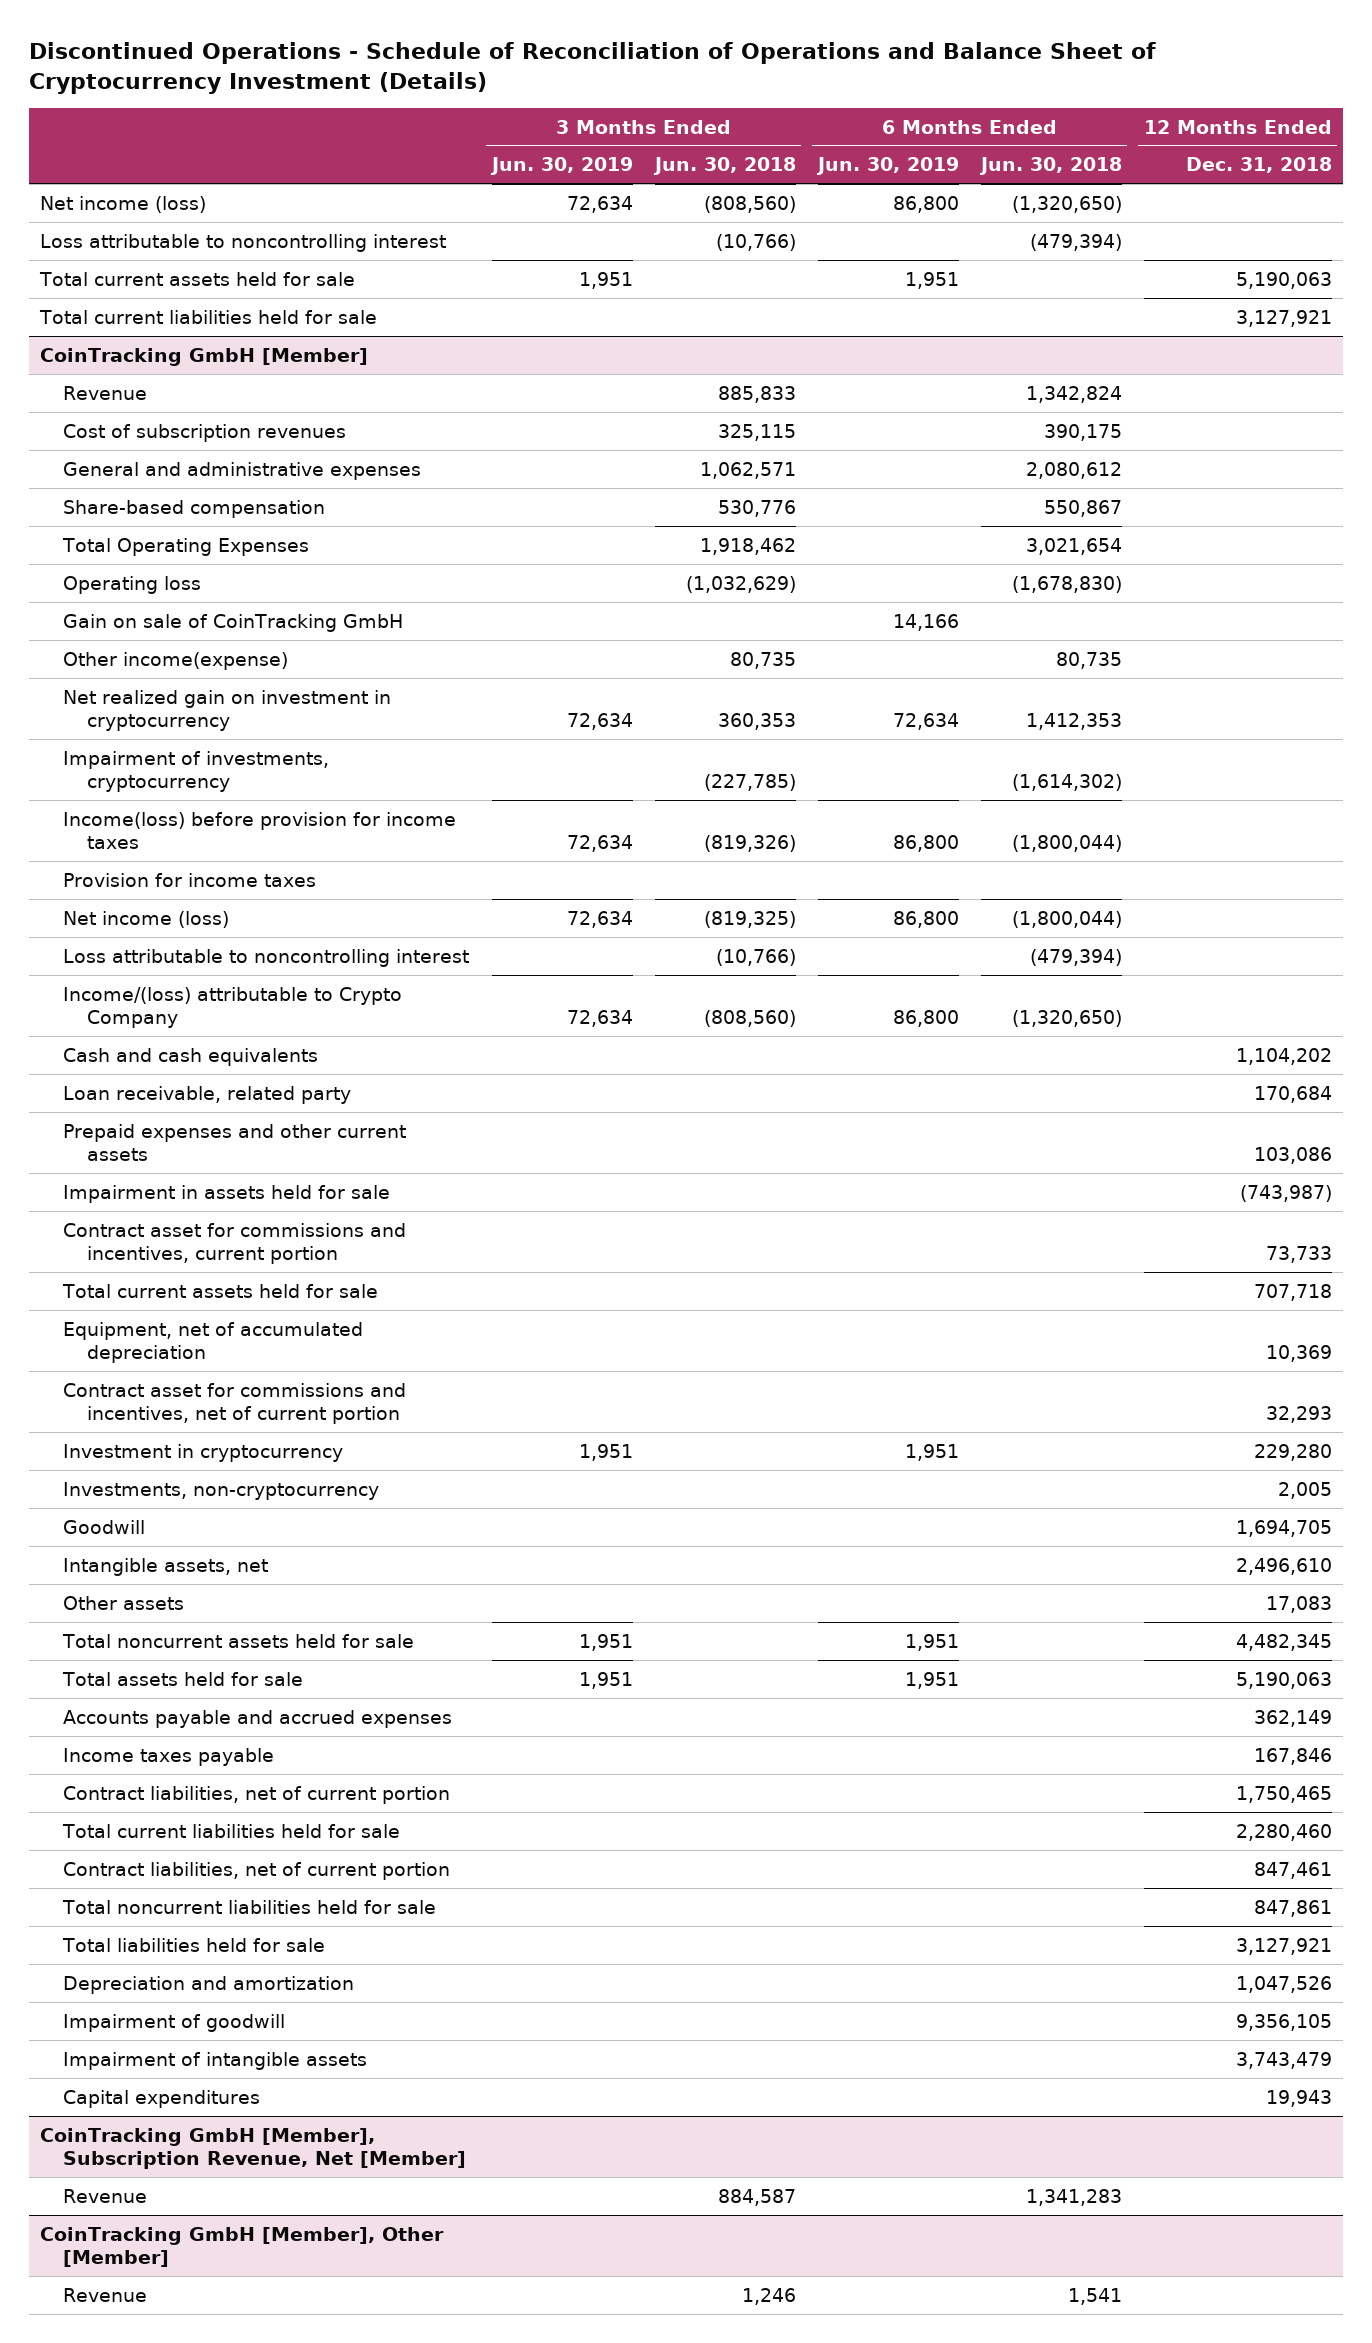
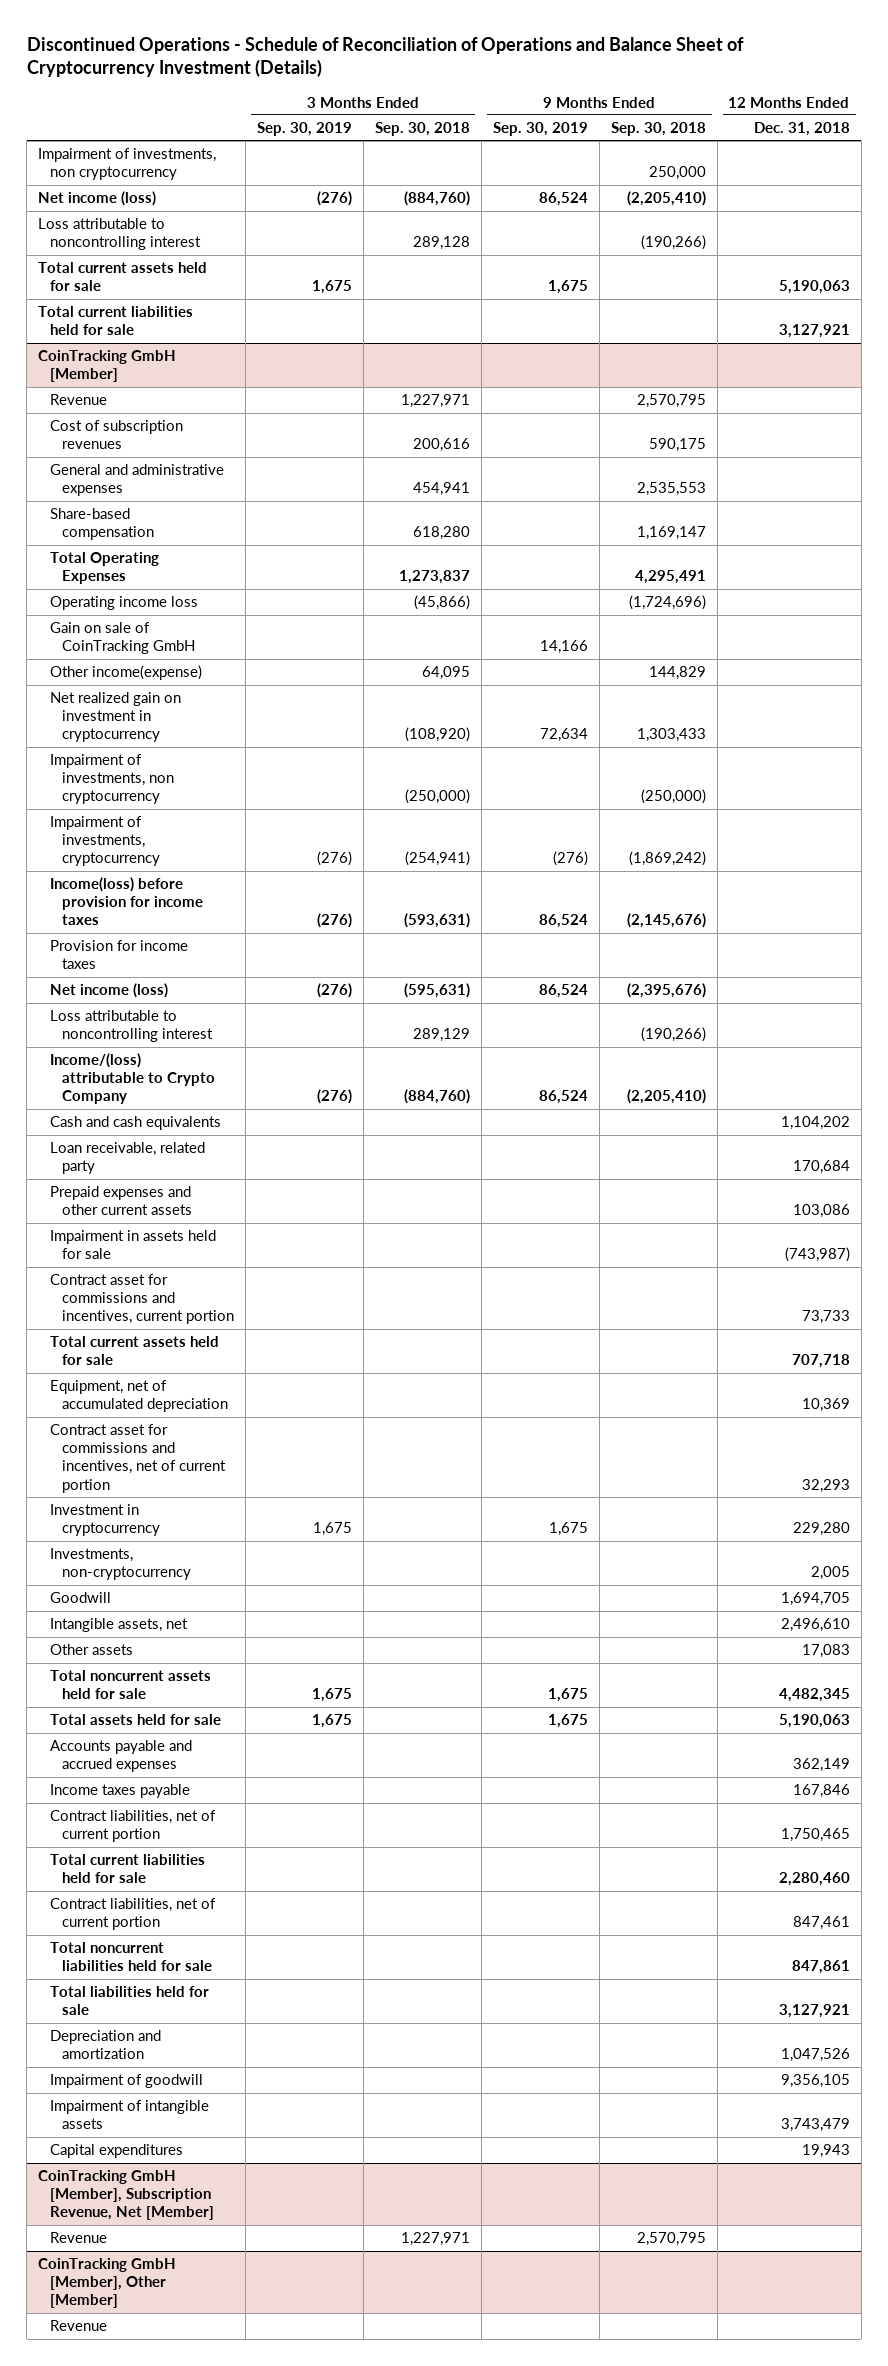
- | 3 Months Ended Jun. 30, 2019 | 3 Months Ended Jun. 30, 2018 | 6 Months Ended Jun. 30, 2019 | 6 Months Ended Jun. 30, 2018 | 12 Months Ended Dec. 31, 2018
+ | 3 Months Ended Sep. 30, 2019 | 3 Months Ended Sep. 30, 2018 | 9 Months Ended Sep. 30, 2019 | 9 Months Ended Sep. 30, 2018 | 12 Months Ended Dec. 31, 2018
+ Impairment of investments, non cryptocurrency | | | | 250,000 |
@ CoinTracking GmbH [Member]
- Operating loss | | (1,032,629) | | (1,678,830) |
+ Operating income loss | | (45,866) | | (1,724,696) |
+ Impairment of investments, non cryptocurrency | | (250,000) | | (250,000) |

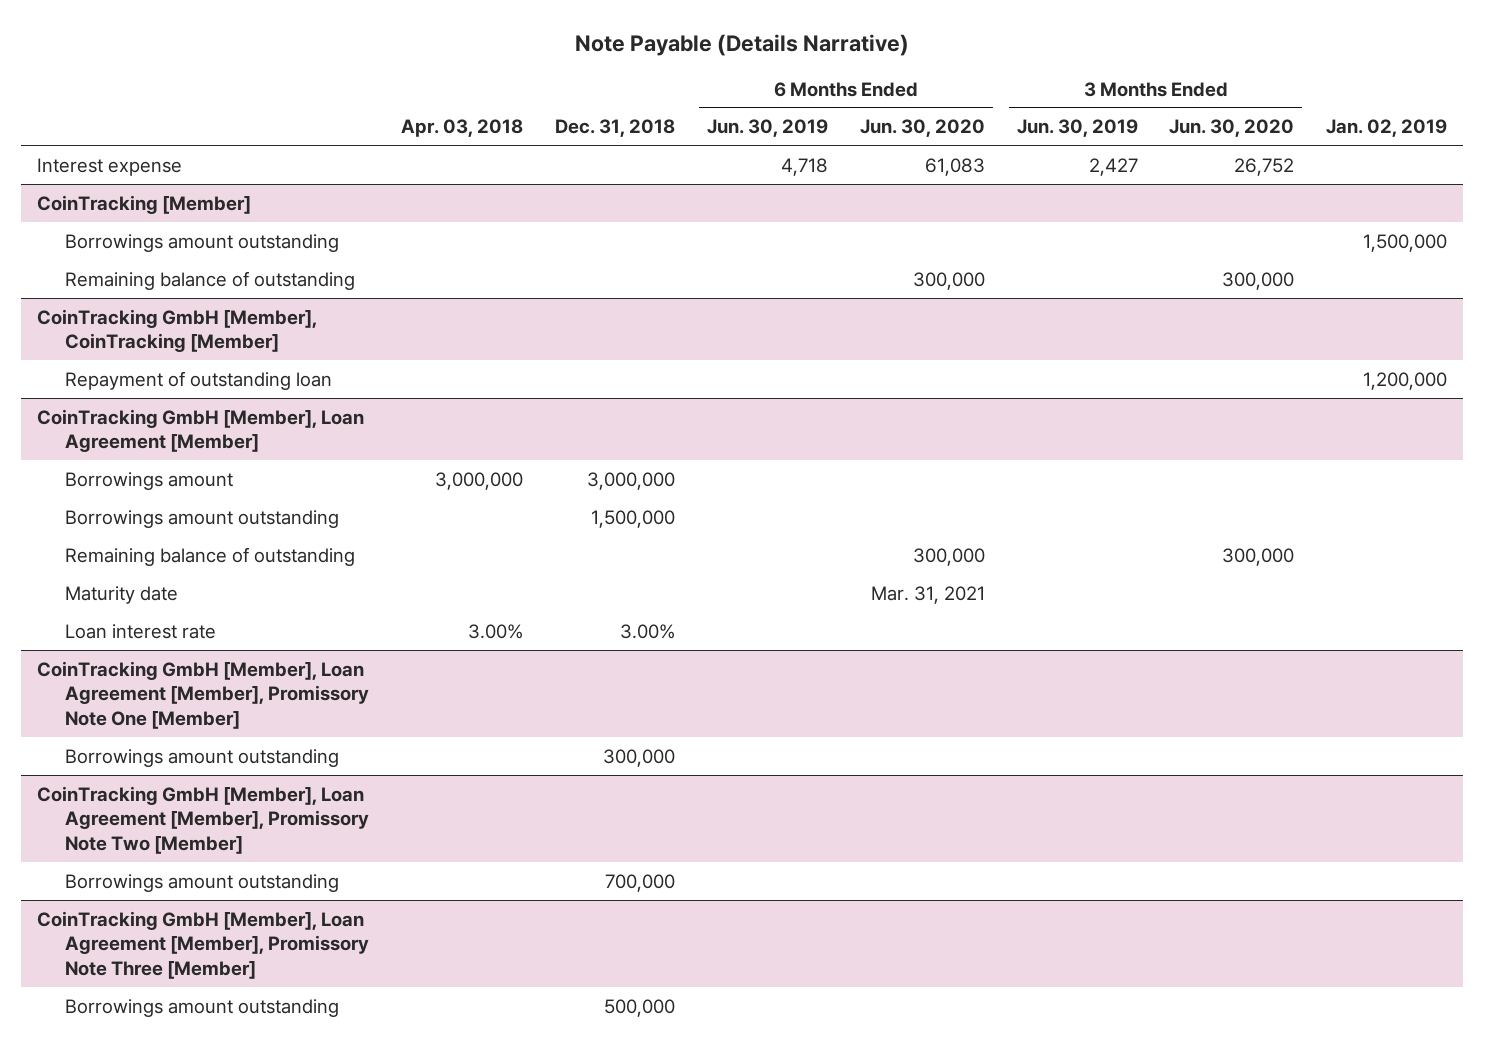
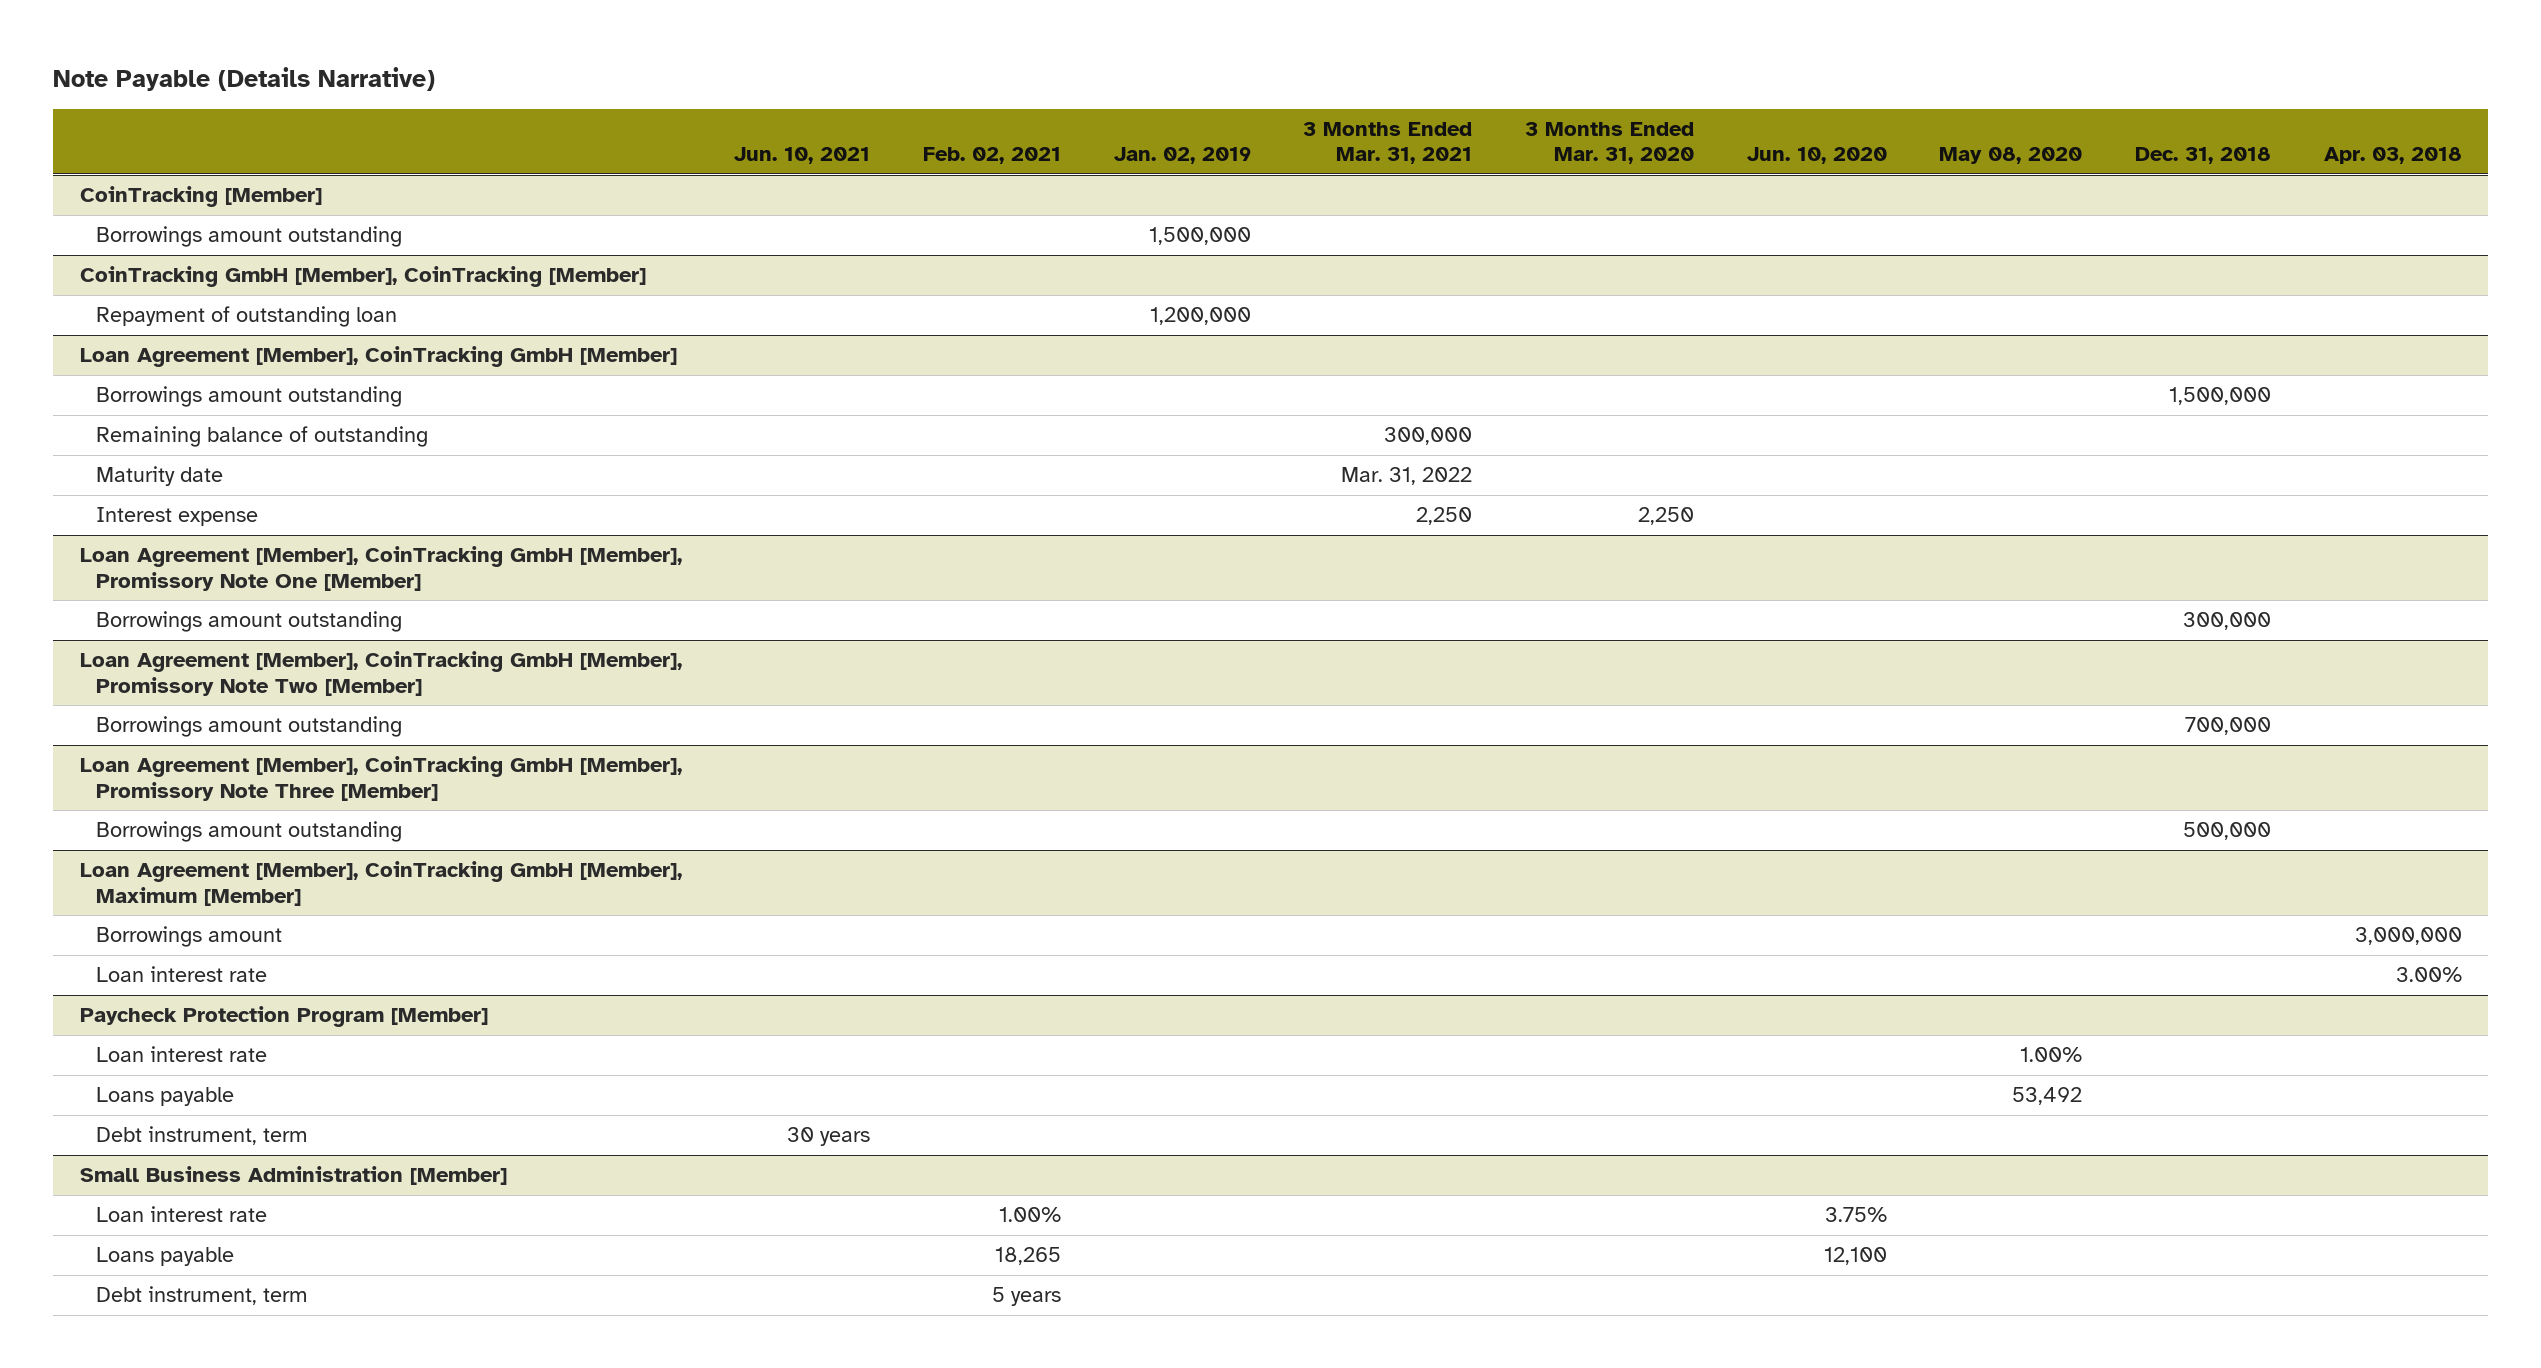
- | Apr. 03, 2018 | Dec. 31, 2018 | 6 Months Ended Jun. 30, 2019 | 6 Months Ended Jun. 30, 2020 | 3 Months Ended Jun. 30, 2019 | 3 Months Ended Jun. 30, 2020 | Jan. 02, 2019
+ | Jun. 10, 2021 | Feb. 02, 2021 | Jan. 02, 2019 | 3 Months Ended Mar. 31, 2021 | 3 Months Ended Mar. 31, 2020 | Jun. 10, 2020 | May 08, 2020 | Dec. 31, 2018 | Apr. 03, 2018
- Interest expense | | | 4,718 | 61,083 | 2,427 | 26,752 |
@ CoinTracking [Member]
- Remaining balance of outstanding | | | | 300,000 | | 300,000 |
- CoinTracking GmbH [Member], Loan Agreement [Member]
- Borrowings amount | 3,000,000 | 3,000,000 | | | | |
+ Loan Agreement [Member], CoinTracking GmbH [Member]
- Loan interest rate | 3.00% | 3.00% | | | | |
- CoinTracking GmbH [Member], Loan Agreement [Member], Promissory Note One [Member]
+ Interest expense | | | | 2,250 | 2,250 | | | |
+ Loan Agreement [Member], CoinTracking GmbH [Member], Promissory Note One [Member]
- CoinTracking GmbH [Member], Loan Agreement [Member], Promissory Note Two [Member]
+ Loan Agreement [Member], CoinTracking GmbH [Member], Promissory Note Two [Member]
- CoinTracking GmbH [Member], Loan Agreement [Member], Promissory Note Three [Member]
+ Loan Agreement [Member], CoinTracking GmbH [Member], Promissory Note Three [Member]
+ Loan Agreement [Member], CoinTracking GmbH [Member], Maximum [Member]
+ Borrowings amount | | | | | | | | | 3,000,000
+ Loan interest rate | | | | | | | | | 3.00%
+ Paycheck Protection Program [Member]
+ Loan interest rate | | | | | | | 1.00% | |
+ Loans payable | | | | | | | 53,492 | |
+ Debt instrument, term | 30 years | | | | | | | |
+ Small Business Administration [Member]
+ Loan interest rate | | 1.00% | | | | 3.75% | | |
+ Loans payable | | 18,265 | | | | 12,100 | | |
+ Debt instrument, term | | 5 years | | | | | | |

